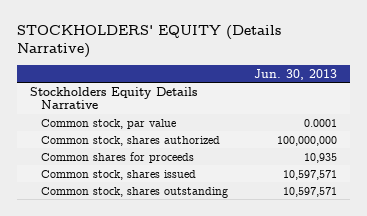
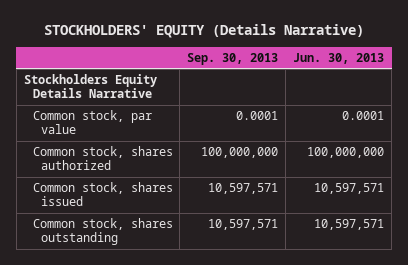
- | Jun. 30, 2013
+ | Sep. 30, 2013 | Jun. 30, 2013
- Common shares for proceeds | 10,935

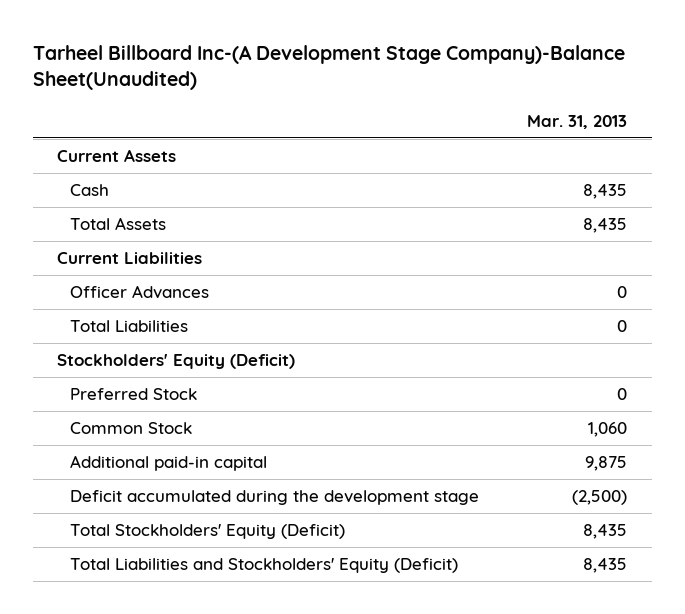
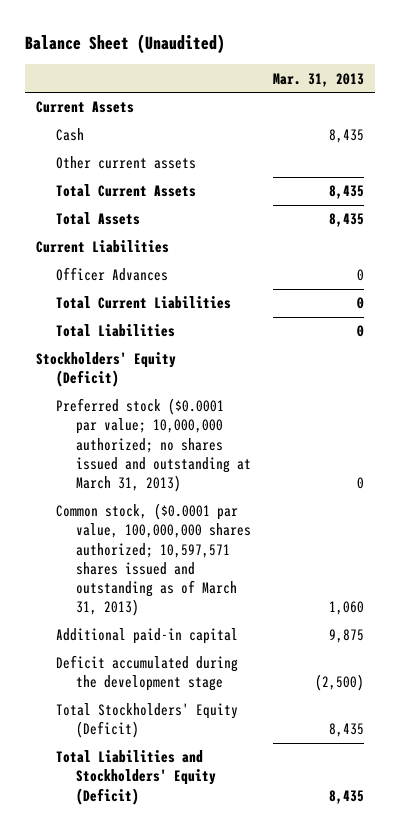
- Tarheel Billboard Inc-(A Development Stage Company)-Balance Sheet(Unaudited)
+ Balance Sheet (Unaudited)
+ Other current assets
+ Total Current Assets | 8,435
+ Total Current Liabilities | 0
- Preferred Stock | 0
- Common Stock | 1,060
+ Preferred stock ($0.0001 par value; 10,000,000 authorized; no shares issued and outstanding at March 31, 2013) | 0
+ Common stock, ($0.0001 par value, 100,000,000 shares authorized; 10,597,571 shares issued and outstanding as of March 31, 2013) | 1,060

